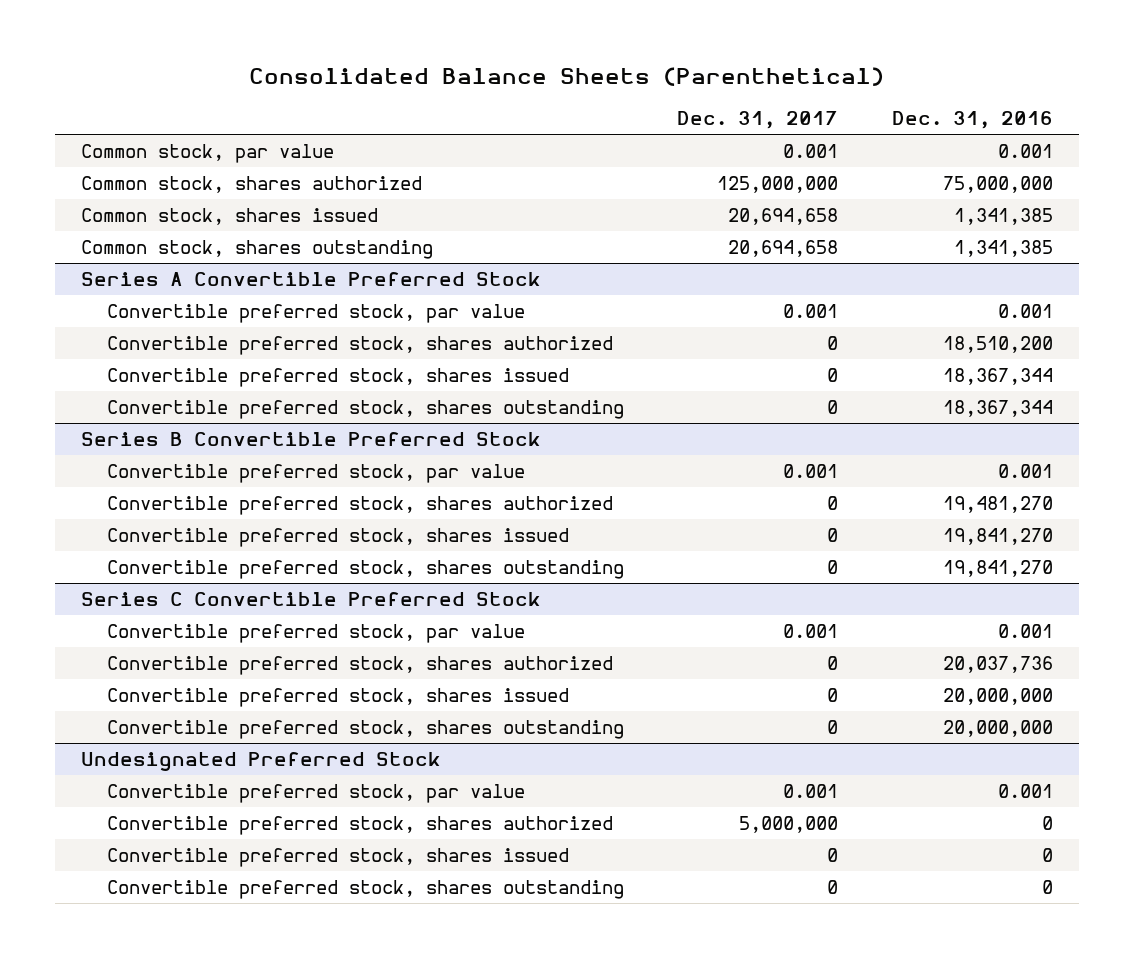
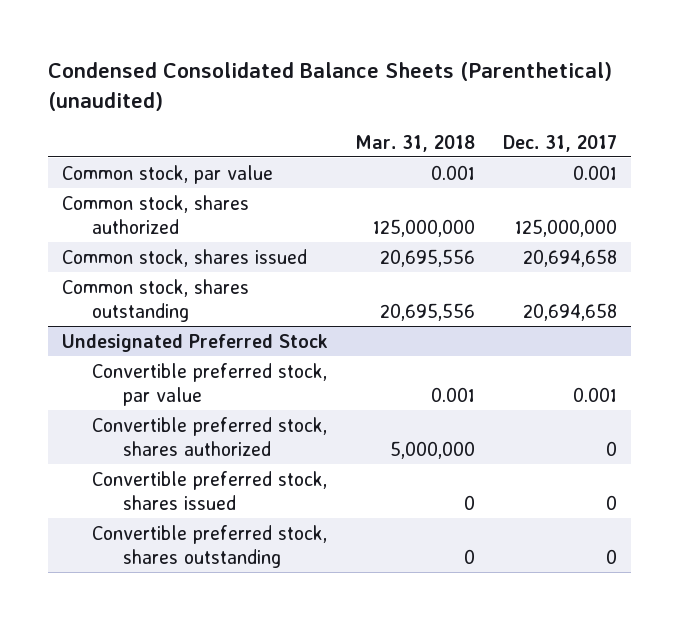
- Consolidated Balance Sheets (Parenthetical)
+ Condensed Consolidated Balance Sheets (Parenthetical) (unaudited)
- | Dec. 31, 2017 | Dec. 31, 2016
+ | Mar. 31, 2018 | Dec. 31, 2017
- Series A Convertible Preferred Stock
- Convertible preferred stock, par value | 0.001 | 0.001
- Convertible preferred stock, shares authorized | 0 | 18,510,200
- Convertible preferred stock, shares issued | 0 | 18,367,344
- Convertible preferred stock, shares outstanding | 0 | 18,367,344
- Series B Convertible Preferred Stock
- Convertible preferred stock, par value | 0.001 | 0.001
- Convertible preferred stock, shares authorized | 0 | 19,481,270
- Convertible preferred stock, shares issued | 0 | 19,841,270
- Convertible preferred stock, shares outstanding | 0 | 19,841,270
- Series C Convertible Preferred Stock
- Convertible preferred stock, par value | 0.001 | 0.001
- Convertible preferred stock, shares authorized | 0 | 20,037,736
- Convertible preferred stock, shares issued | 0 | 20,000,000
- Convertible preferred stock, shares outstanding | 0 | 20,000,000
@ Undesignated Preferred Stock
- Convertible preferred stock, shares authorized | 5,000,000 | 0
+ Convertible preferred stock, shares authorized | 5,000,000 | 0

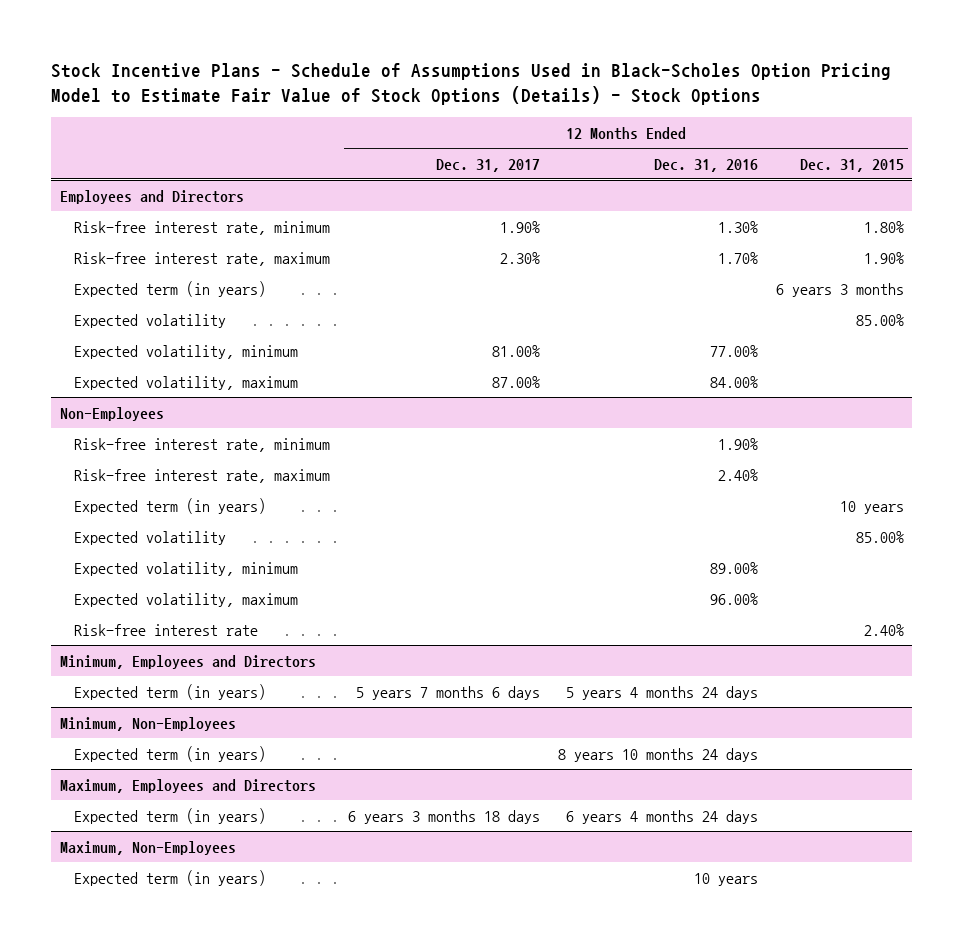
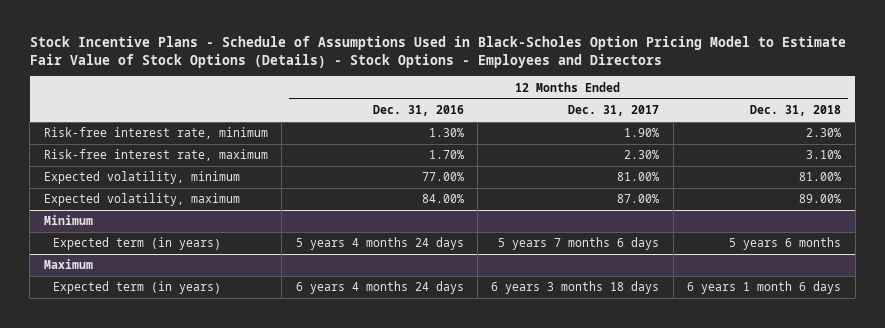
- Stock Incentive Plans - Schedule of Assumptions Used in Black-Scholes Option Pricing Model to Estimate Fair Value of Stock Options (Details) - Stock Options
+ Stock Incentive Plans - Schedule of Assumptions Used in Black-Scholes Option Pricing Model to Estimate Fair Value of Stock Options (Details) - Stock Options - Employees and Directors
- | 12 Months Ended Dec. 31, 2017 | 12 Months Ended Dec. 31, 2016 | 12 Months Ended Dec. 31, 2015
+ | 12 Months Ended Dec. 31, 2016 | 12 Months Ended Dec. 31, 2017 | 12 Months Ended Dec. 31, 2018
- Employees and Directors
- Expected term (in years) | | | 6 years 3 months
- Expected volatility | | | 85.00%
- Non-Employees
- Risk-free interest rate, minimum | | 1.90% |
- Risk-free interest rate, maximum | | 2.40% |
- Expected term (in years) | | | 10 years
- Expected volatility | | | 85.00%
- Expected volatility, minimum | | 89.00% |
- Expected volatility, maximum | | 96.00% |
- Risk-free interest rate | | | 2.40%
- Minimum, Employees and Directors
+ Minimum
- Minimum, Non-Employees
- Expected term (in years) | | 8 years 10 months 24 days |
- Maximum, Employees and Directors
+ Maximum
- Maximum, Non-Employees
- Expected term (in years) | | 10 years |

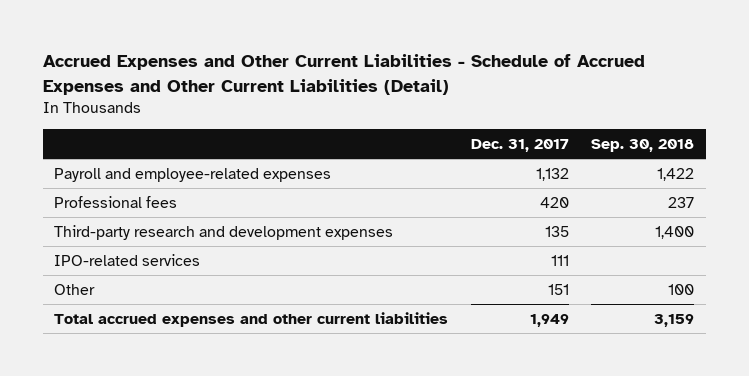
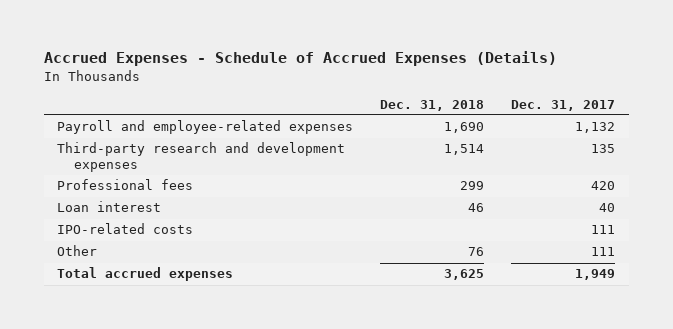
- Accrued Expenses and Other Current Liabilities - Schedule of Accrued Expenses and Other Current Liabilities (Detail)
+ Accrued Expenses - Schedule of Accrued Expenses (Details)
- | Dec. 31, 2017 | Sep. 30, 2018
+ | Dec. 31, 2018 | Dec. 31, 2017
- IPO-related services | 111 |
- Other | 151 | 100
- Total accrued expenses and other current liabilities | 1,949 | 3,159
moved down: Professional fees | 299 | 420
+ Loan interest | 46 | 40
+ IPO-related costs | | 111
+ Other | 76 | 111
+ Total accrued expenses | 3,625 | 1,949

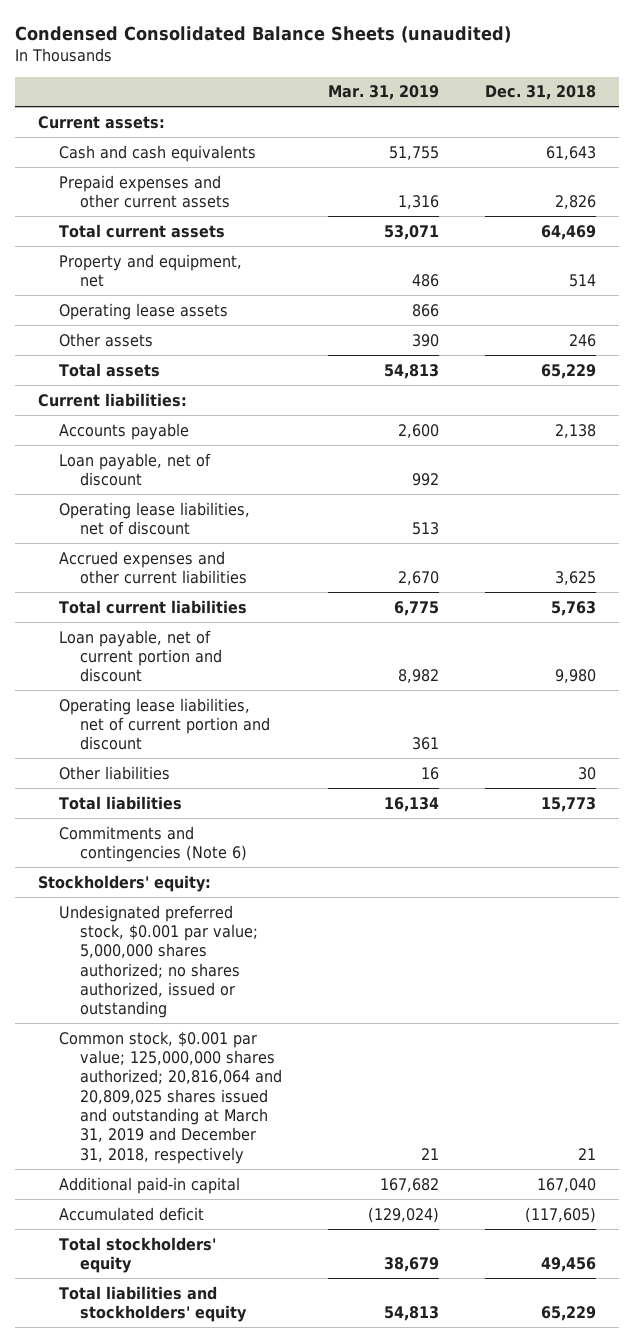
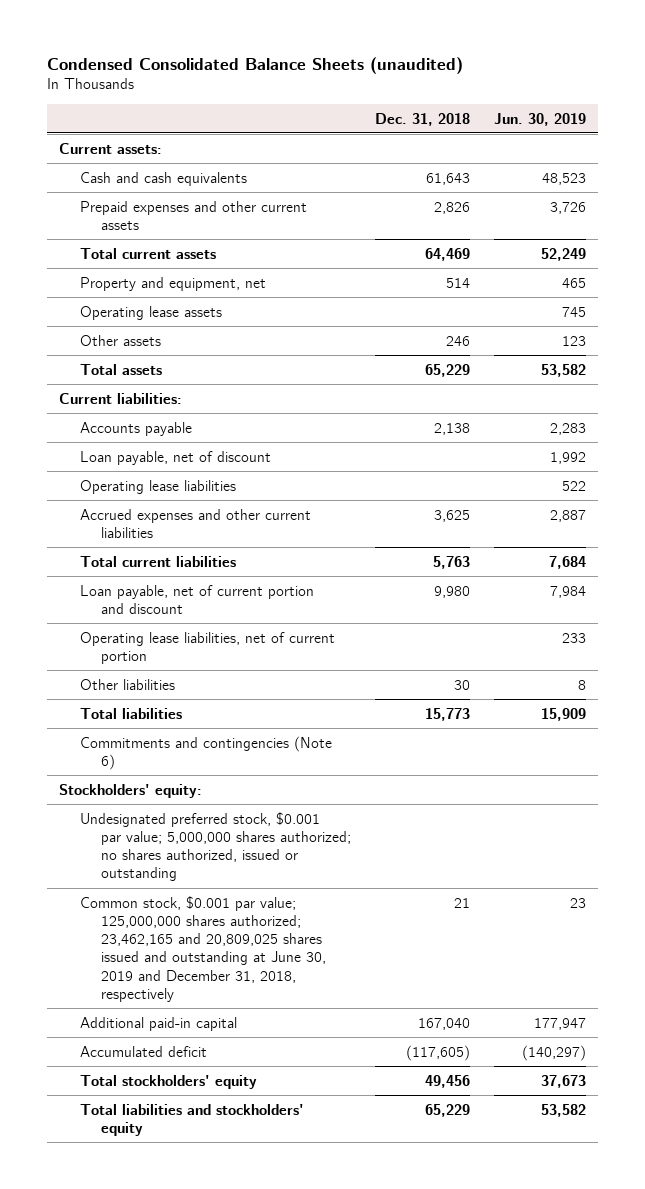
- | Mar. 31, 2019 | Dec. 31, 2018
+ | Dec. 31, 2018 | Jun. 30, 2019
- Operating lease liabilities, net of discount | 513 |
+ Operating lease liabilities | | 522
- Operating lease liabilities, net of current portion and discount | 361 |
+ Operating lease liabilities, net of current portion | | 233
- Common stock, $0.001 par value; 125,000,000 shares authorized; 20,816,064 and 20,809,025 shares issued and outstanding at March 31, 2019 and December 31, 2018, respectively | 21 | 21
+ Common stock, $0.001 par value; 125,000,000 shares authorized; 23,462,165 and 20,809,025 shares issued and outstanding at June 30, 2019 and December 31, 2018, respectively | 21 | 23

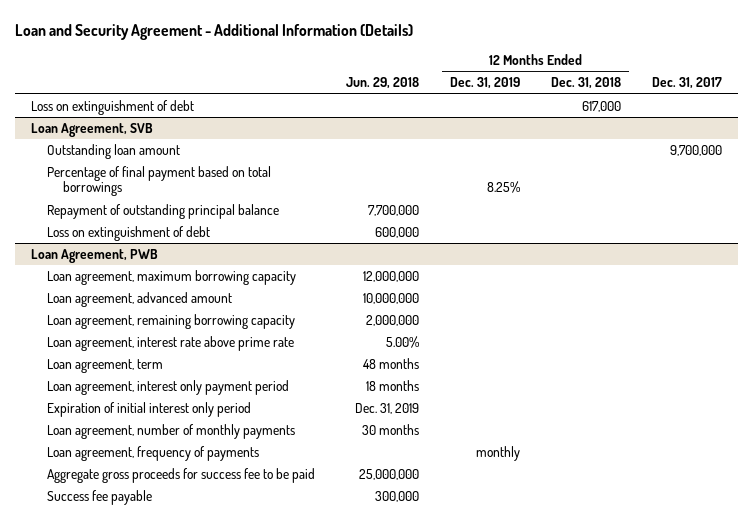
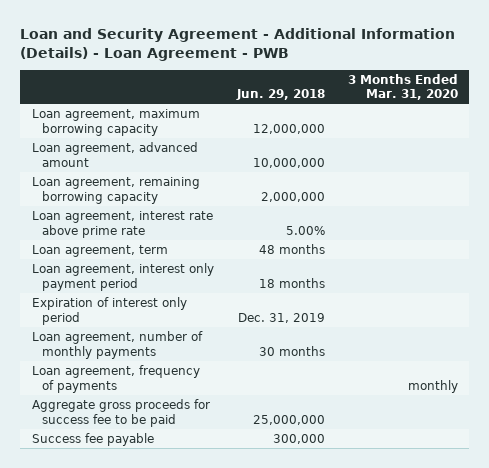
- Loan and Security Agreement - Additional Information (Details)
+ Loan and Security Agreement - Additional Information (Details) - Loan Agreement - PWB
- | Jun. 29, 2018 | 12 Months Ended Dec. 31, 2019 | 12 Months Ended Dec. 31, 2018 | Dec. 31, 2017
+ | Jun. 29, 2018 | 3 Months Ended Mar. 31, 2020
- Loss on extinguishment of debt | | | 617,000 |
- Loan Agreement, SVB
- Outstanding loan amount | | | | 9,700,000
- Percentage of final payment based on total borrowings | | 8.25% | |
- Repayment of outstanding principal balance | 7,700,000 | | |
- Loss on extinguishment of debt | 600,000 | | |
- Loan Agreement, PWB
- Expiration of initial interest only period | Dec. 31, 2019 | | |
+ Expiration of interest only period | Dec. 31, 2019 |

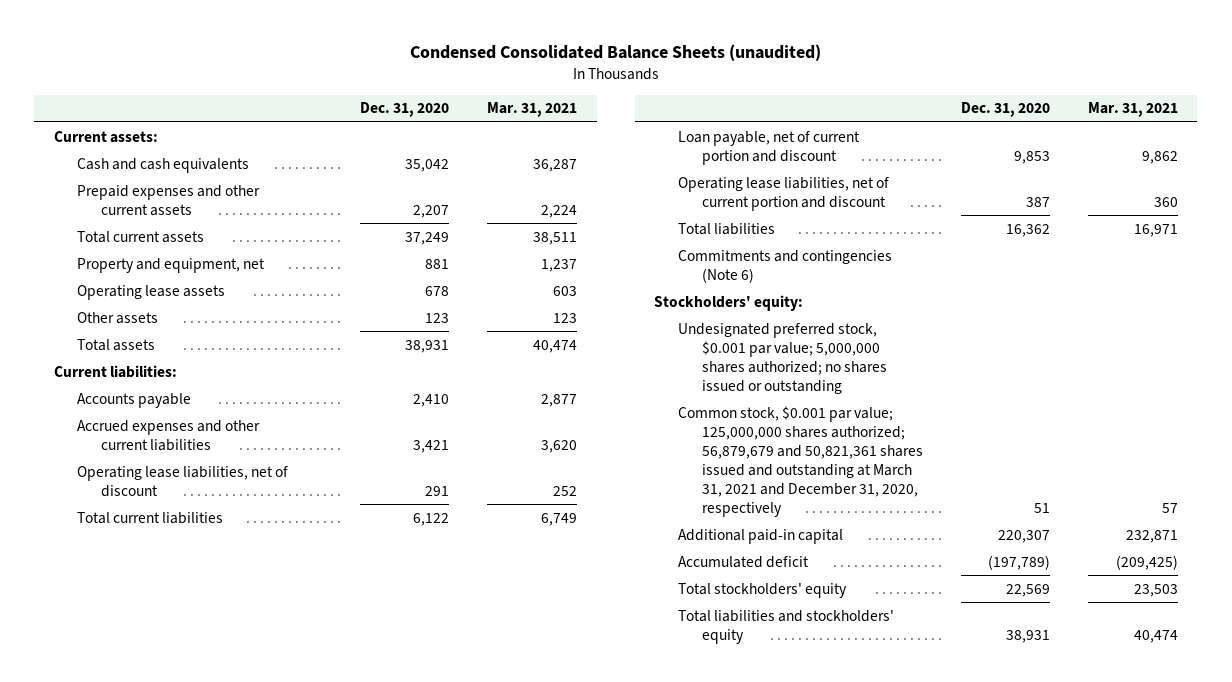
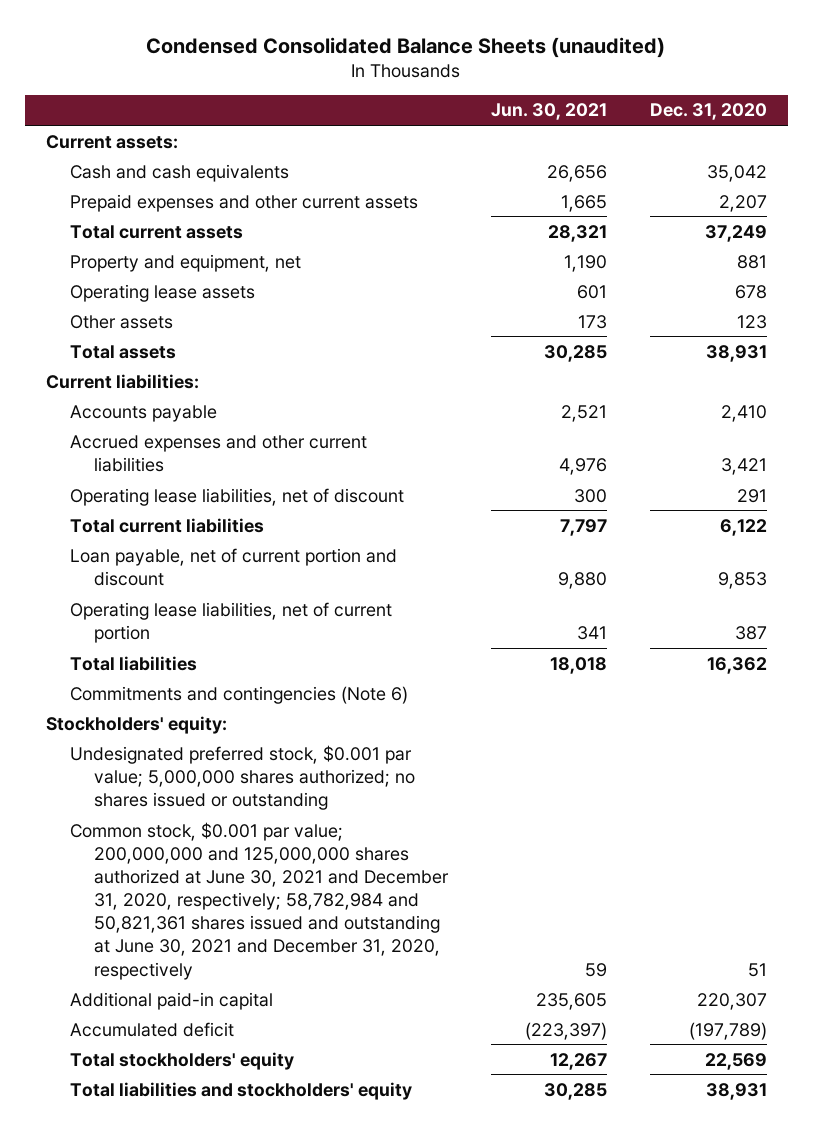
- | Dec. 31, 2020 | Mar. 31, 2021
+ | Jun. 30, 2021 | Dec. 31, 2020
- Operating lease liabilities, net of current portion and discount | 387 | 360
+ Operating lease liabilities, net of current portion | 341 | 387
- Common stock, $0.001 par value; 125,000,000 shares authorized; 56,879,679 and 50,821,361 shares issued and outstanding at March 31, 2021 and December 31, 2020, respectively | 51 | 57
+ Common stock, $0.001 par value; 200,000,000 and 125,000,000 shares authorized at June 30, 2021 and December 31, 2020, respectively; 58,782,984 and 50,821,361 shares issued and outstanding at June 30, 2021 and December 31, 2020, respectively | 59 | 51

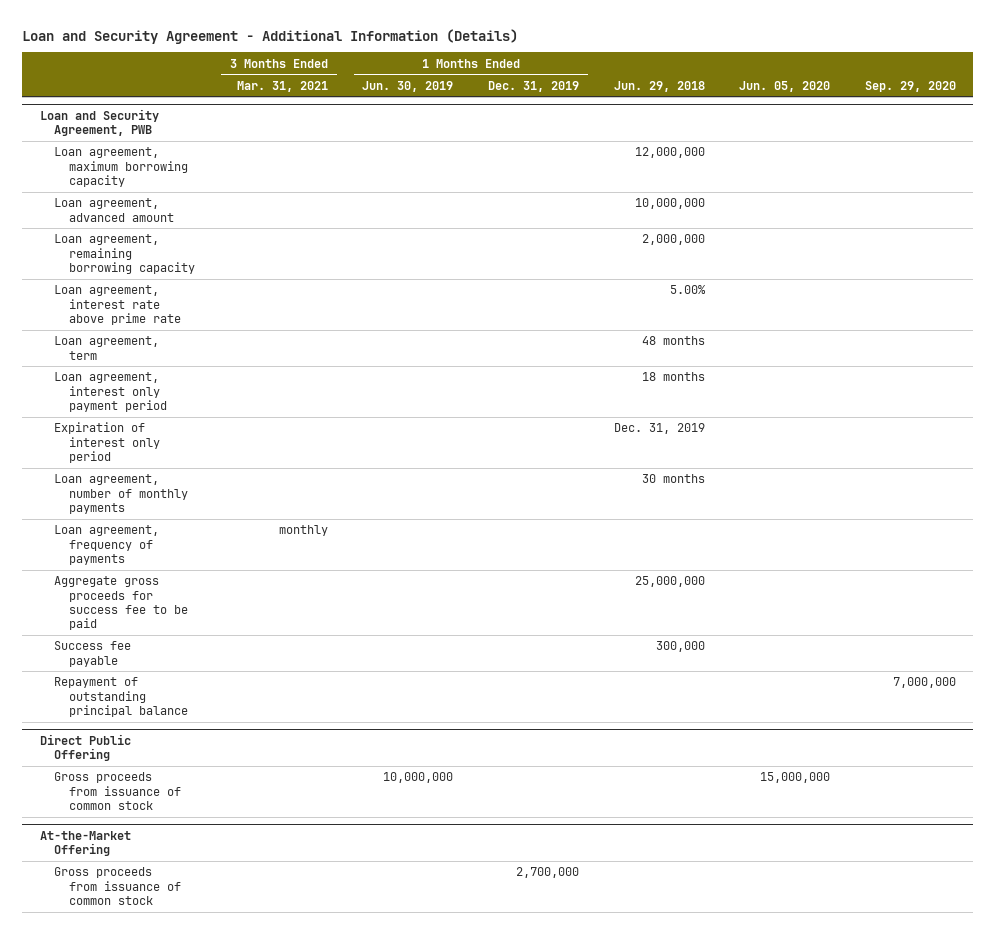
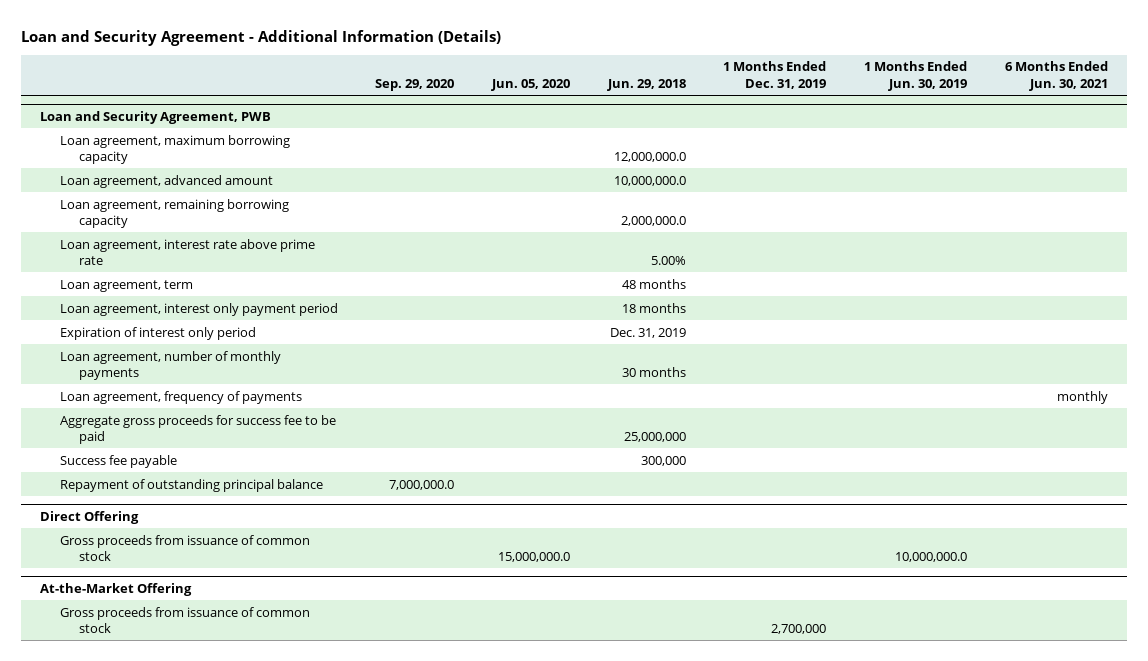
- | 3 Months Ended Mar. 31, 2021 | 1 Months Ended Jun. 30, 2019 | 1 Months Ended Dec. 31, 2019 | Jun. 29, 2018 | Jun. 05, 2020 | Sep. 29, 2020
+ | Sep. 29, 2020 | Jun. 05, 2020 | Jun. 29, 2018 | 1 Months Ended Dec. 31, 2019 | 1 Months Ended Jun. 30, 2019 | 6 Months Ended Jun. 30, 2021
@ Loan and Security Agreement, PWB
- Loan agreement, maximum borrowing capacity | | | | 12,000,000 | |
- Loan agreement, advanced amount | | | | 10,000,000 | |
- Loan agreement, remaining borrowing capacity | | | | 2,000,000 | |
+ Loan agreement, maximum borrowing capacity | | | 12,000,000.0 | | |
+ Loan agreement, advanced amount | | | 10,000,000.0 | | |
+ Loan agreement, remaining borrowing capacity | | | 2,000,000.0 | | |
- Repayment of outstanding principal balance | | | | | | 7,000,000
- Direct Public Offering
- Gross proceeds from issuance of common stock | | 10,000,000 | | | 15,000,000 |
@ Loan and Security Agreement, PWB
+ Repayment of outstanding principal balance | 7,000,000.0 | | | | |
+ Direct Offering
+ Gross proceeds from issuance of common stock | | 15,000,000.0 | | | 10,000,000.0 |

